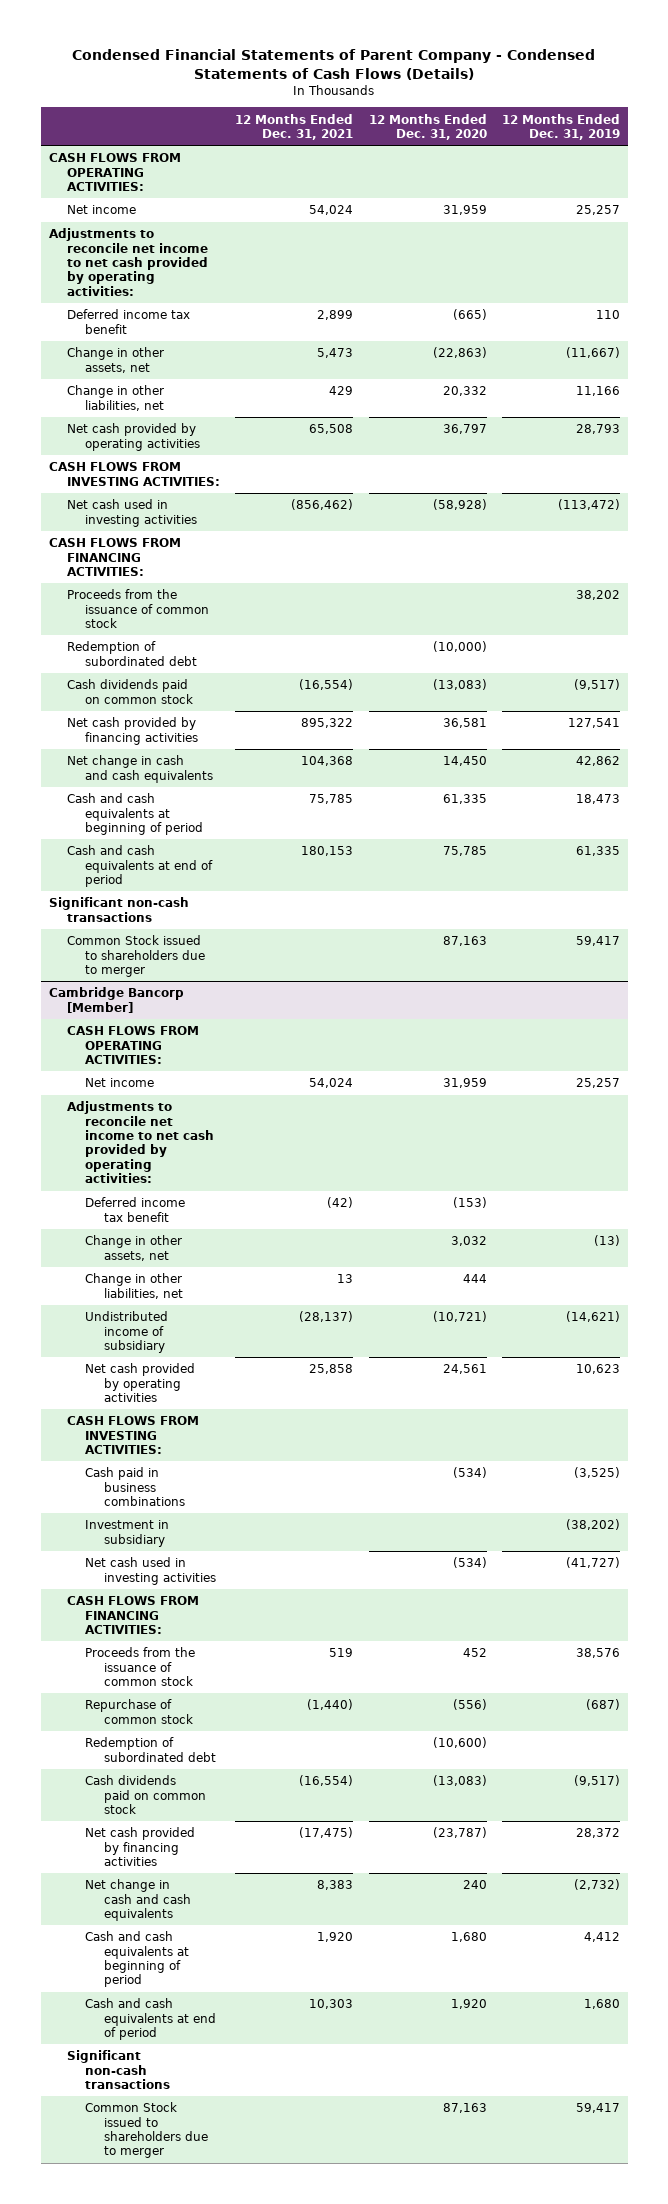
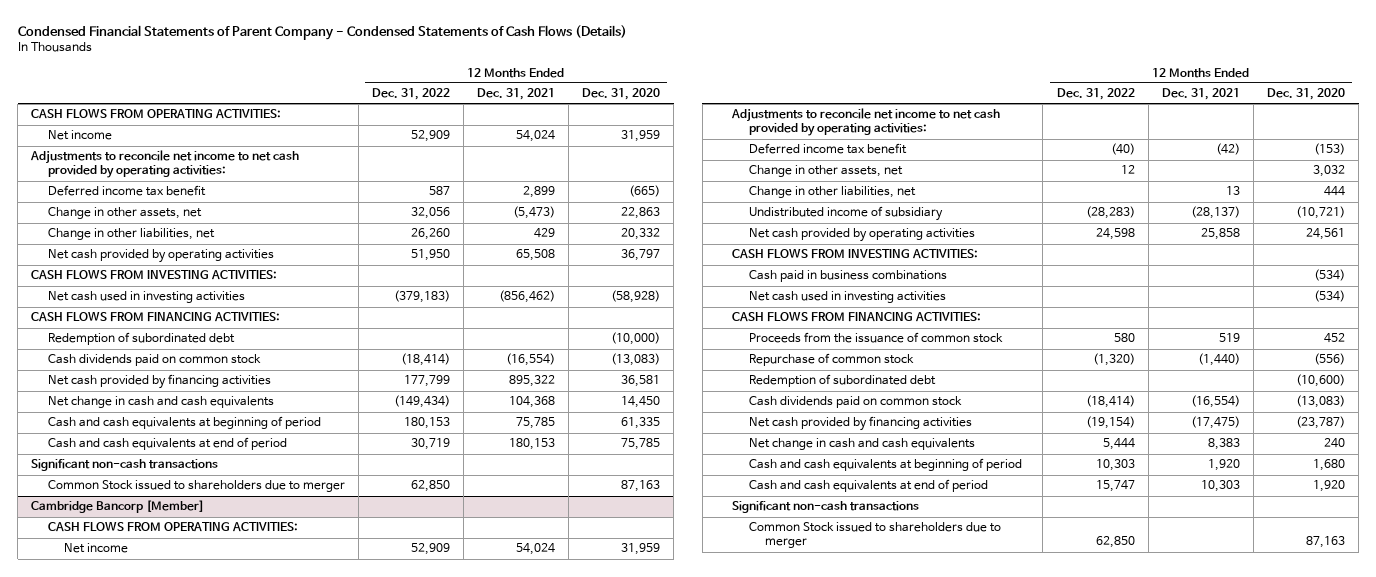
- | 12 Months Ended Dec. 31, 2021 | 12 Months Ended Dec. 31, 2020 | 12 Months Ended Dec. 31, 2019
+ | 12 Months Ended Dec. 31, 2022 | 12 Months Ended Dec. 31, 2021 | 12 Months Ended Dec. 31, 2020
- Change in other assets, net | 5,473 | (22,863) | (11,667)
+ Change in other assets, net | 32,056 | (5,473) | 22,863
- Proceeds from the issuance of common stock | | | 38,202
@ Cambridge Bancorp [Member]
- Investment in subsidiary | | | (38,202)

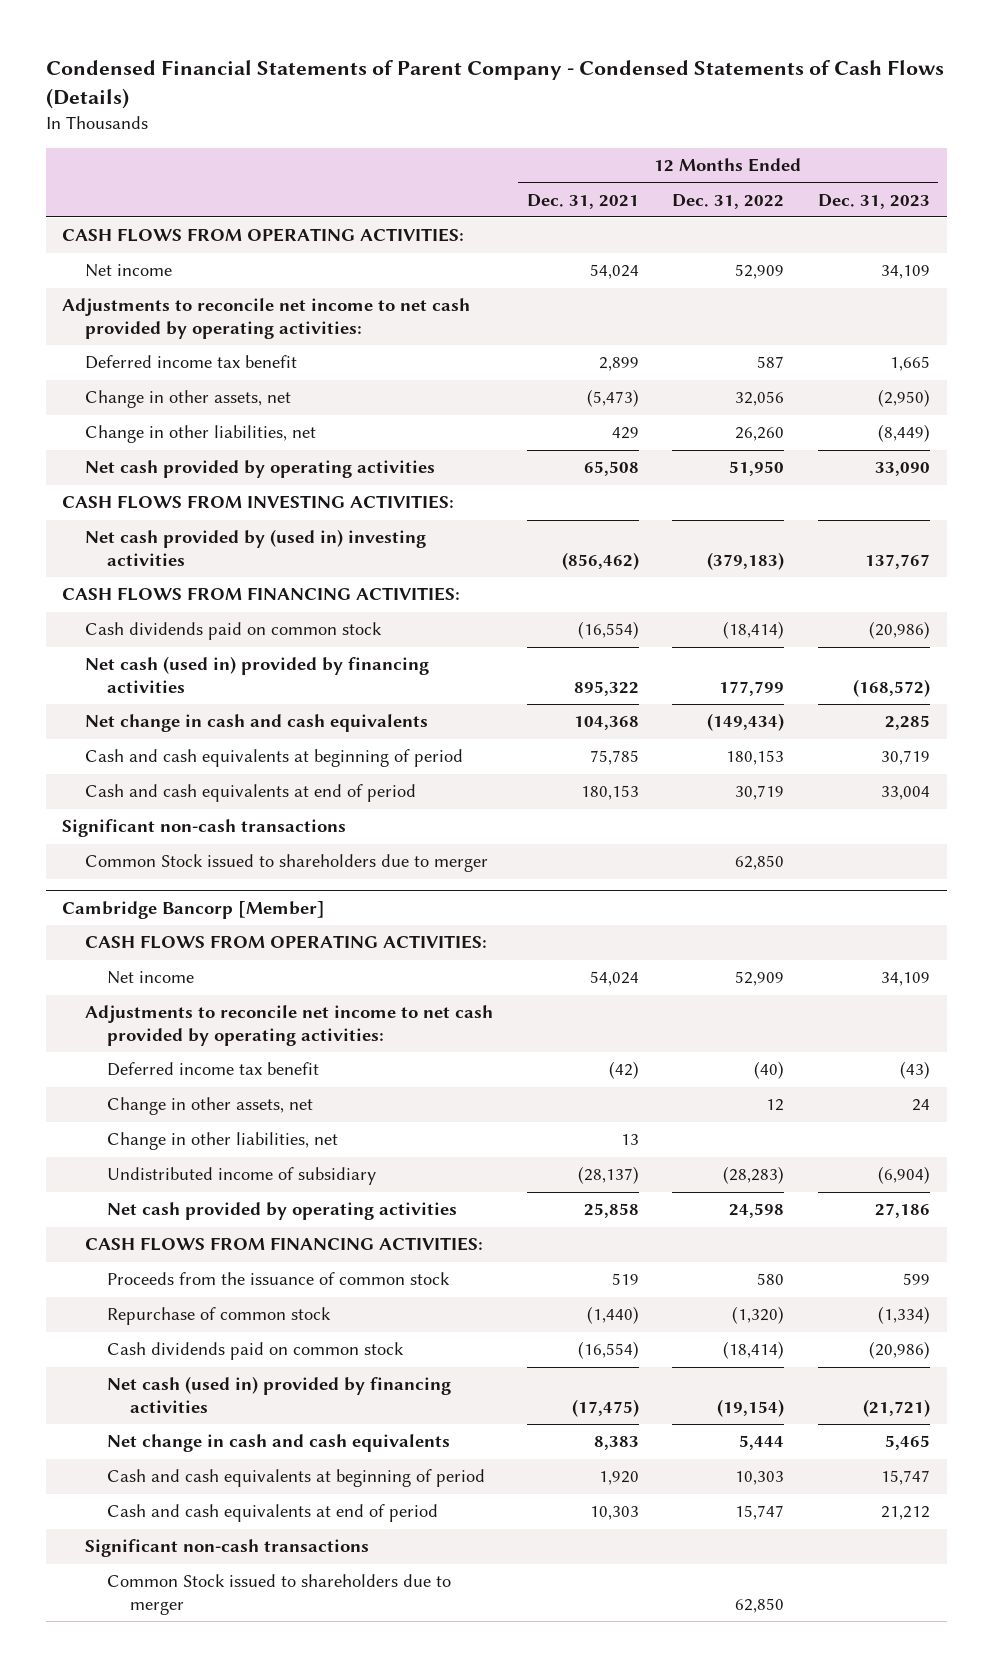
- | 12 Months Ended Dec. 31, 2022 | 12 Months Ended Dec. 31, 2021 | 12 Months Ended Dec. 31, 2020
+ | 12 Months Ended Dec. 31, 2021 | 12 Months Ended Dec. 31, 2022 | 12 Months Ended Dec. 31, 2023
- Net cash used in investing activities | (379,183) | (856,462) | (58,928)
+ Net cash provided by (used in) investing activities | (856,462) | (379,183) | 137,767
- Redemption of subordinated debt | | | (10,000)
- Net cash provided by financing activities | 177,799 | 895,322 | 36,581
+ Net cash (used in) provided by financing activities | 895,322 | 177,799 | (168,572)
@ Cambridge Bancorp [Member]
- CASH FLOWS FROM INVESTING ACTIVITIES:
- Cash paid in business combinations | | | (534)
- Net cash used in investing activities | | | (534)
- Redemption of subordinated debt | | | (10,600)
- Net cash provided by financing activities | (19,154) | (17,475) | (23,787)
+ Net cash (used in) provided by financing activities | (17,475) | (19,154) | (21,721)

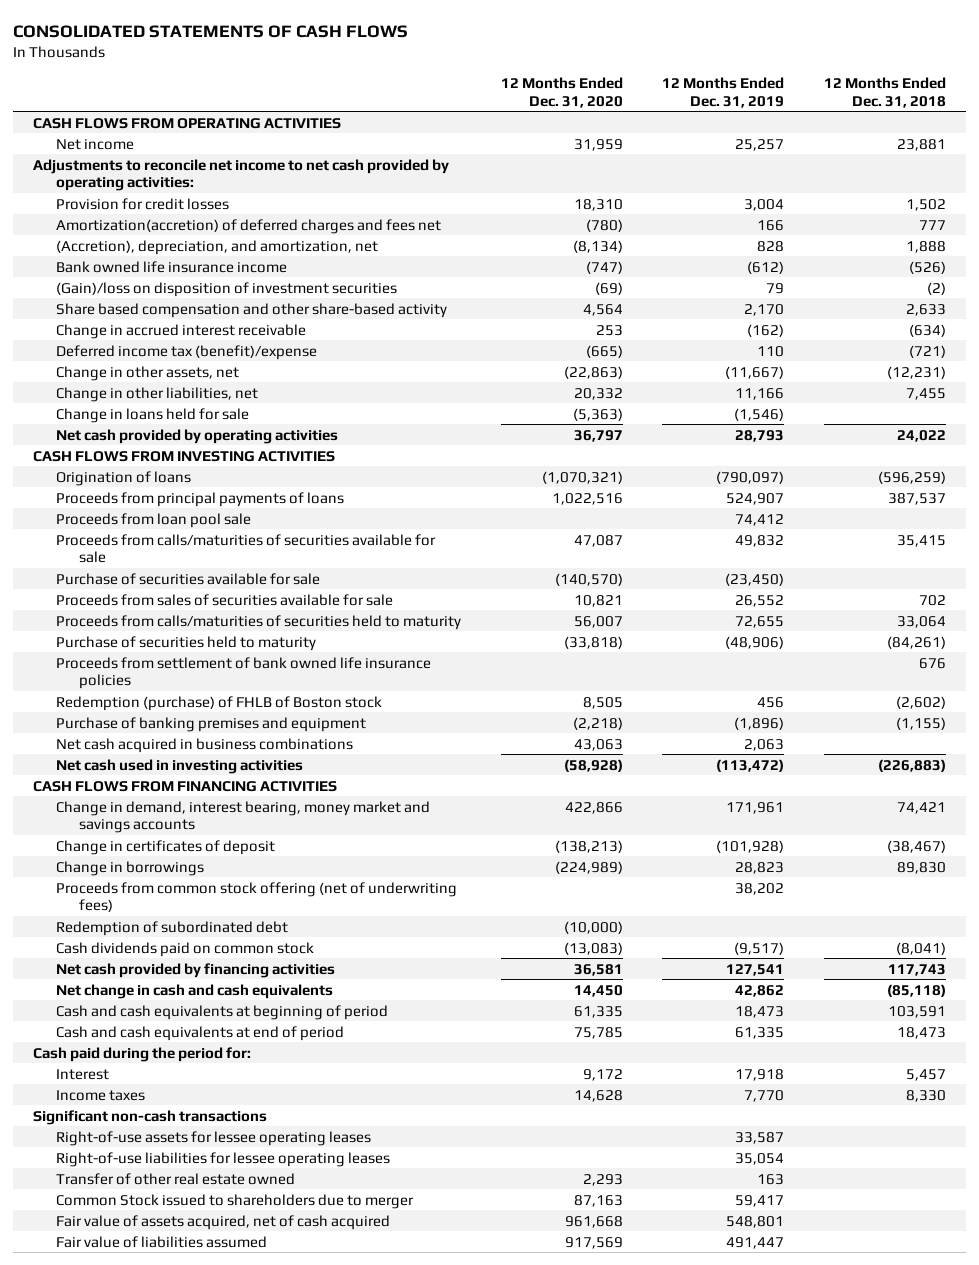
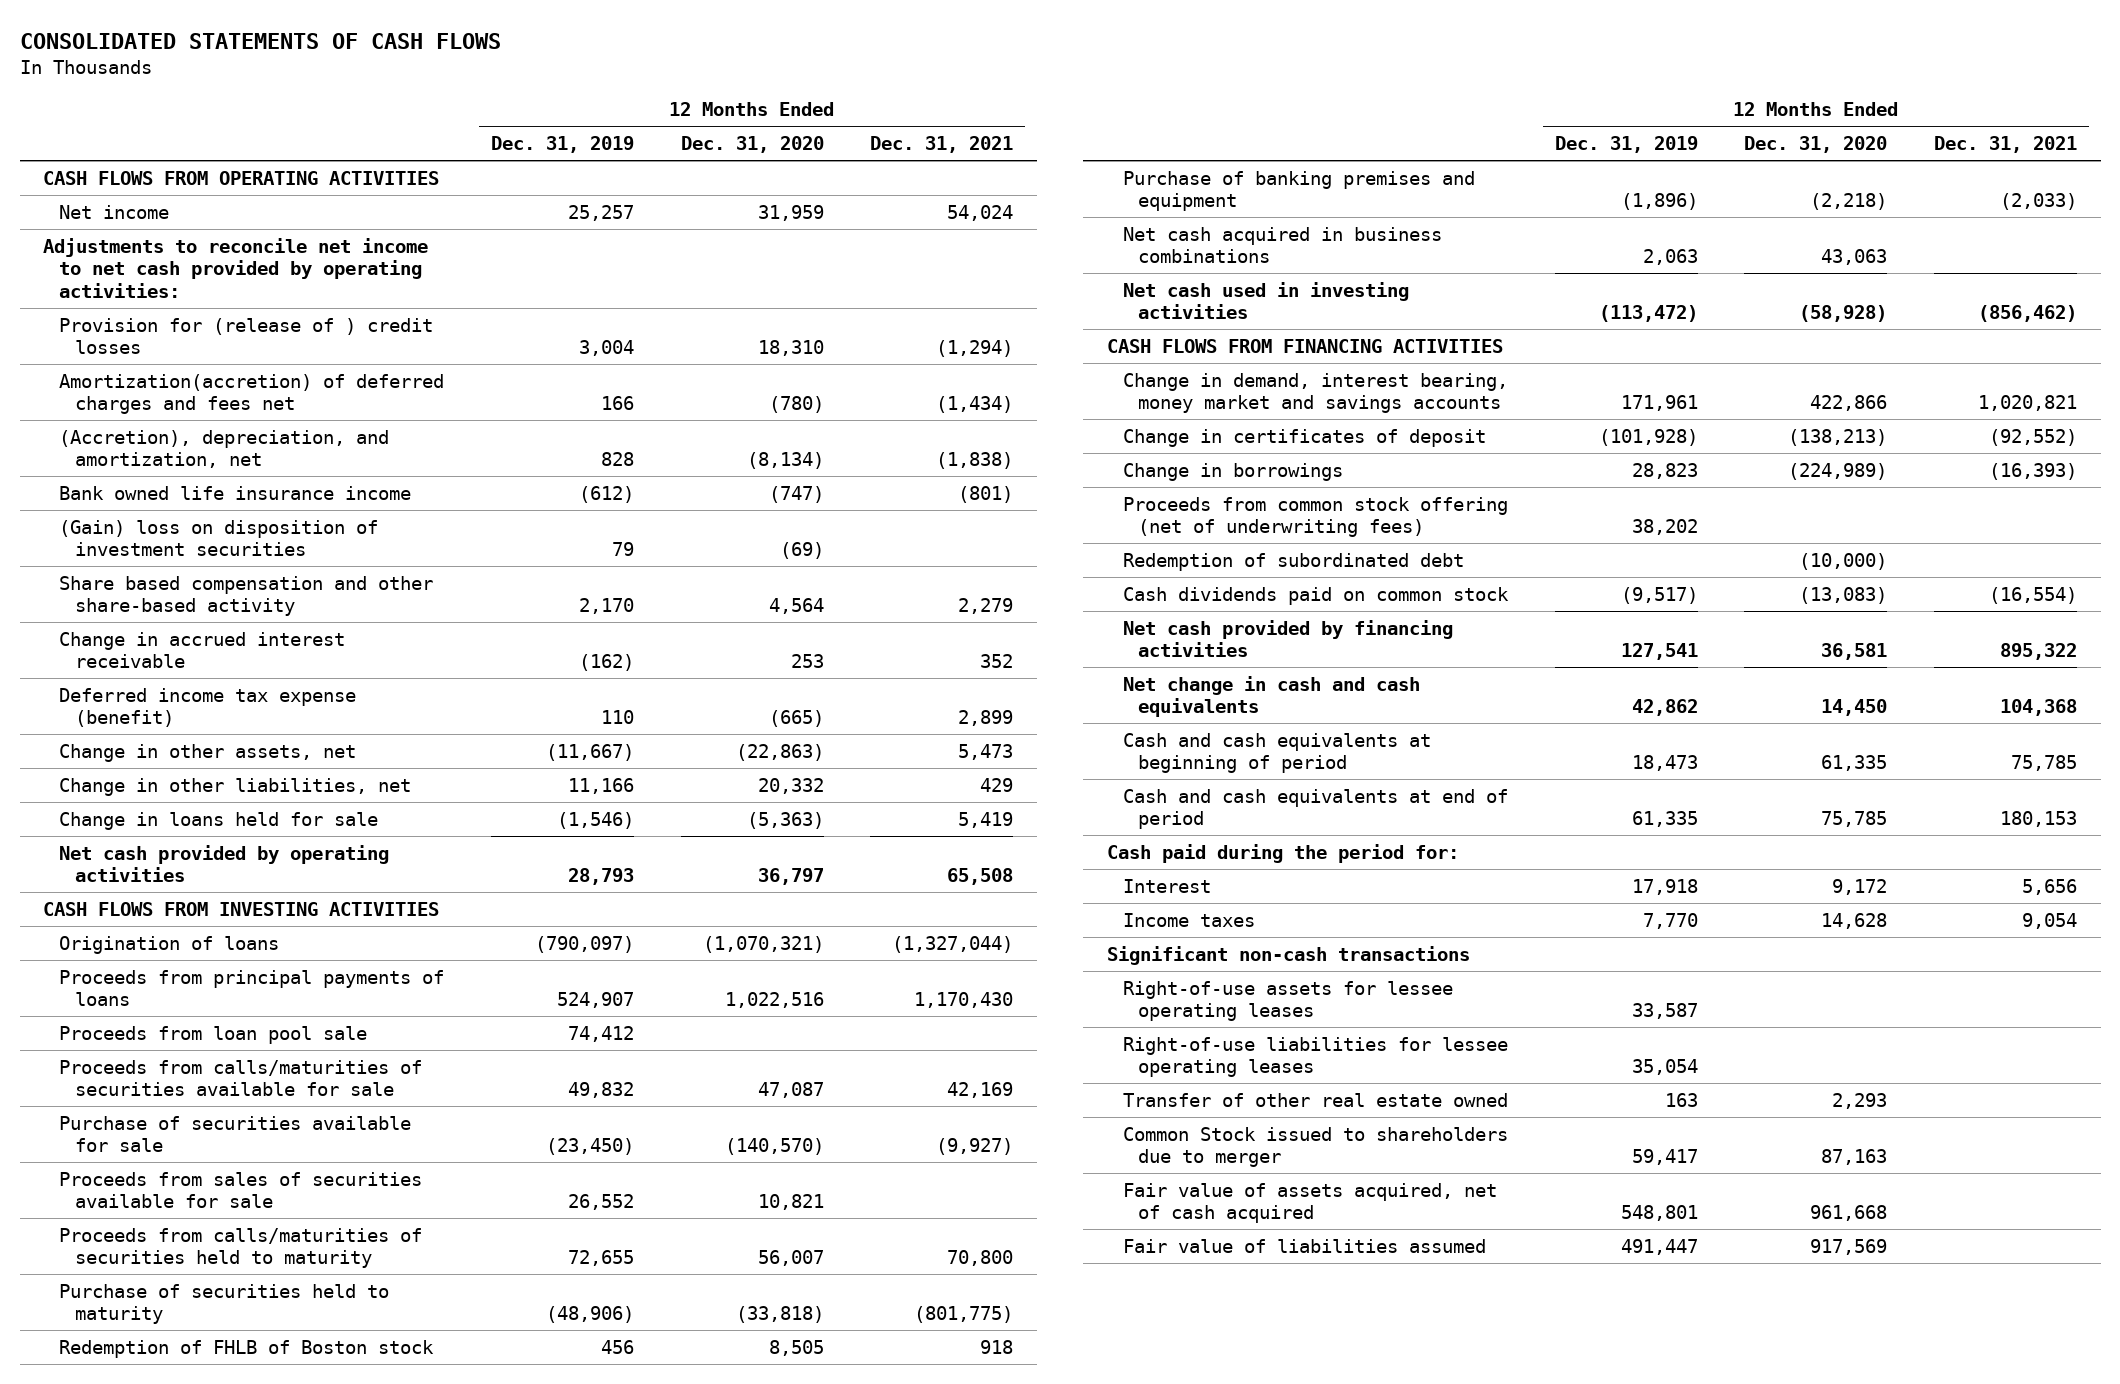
- | 12 Months Ended Dec. 31, 2020 | 12 Months Ended Dec. 31, 2019 | 12 Months Ended Dec. 31, 2018
+ | 12 Months Ended Dec. 31, 2019 | 12 Months Ended Dec. 31, 2020 | 12 Months Ended Dec. 31, 2021
- Provision for credit losses | 18,310 | 3,004 | 1,502
+ Provision for (release of ) credit losses | 3,004 | 18,310 | (1,294)
- (Gain)/loss on disposition of investment securities | (69) | 79 | (2)
+ (Gain) loss on disposition of investment securities | 79 | (69) |
- Deferred income tax (benefit)/expense | (665) | 110 | (721)
+ Deferred income tax expense (benefit) | 110 | (665) | 2,899
- Proceeds from settlement of bank owned life insurance policies | | | 676
- Redemption (purchase) of FHLB of Boston stock | 8,505 | 456 | (2,602)
+ Redemption of FHLB of Boston stock | 456 | 8,505 | 918

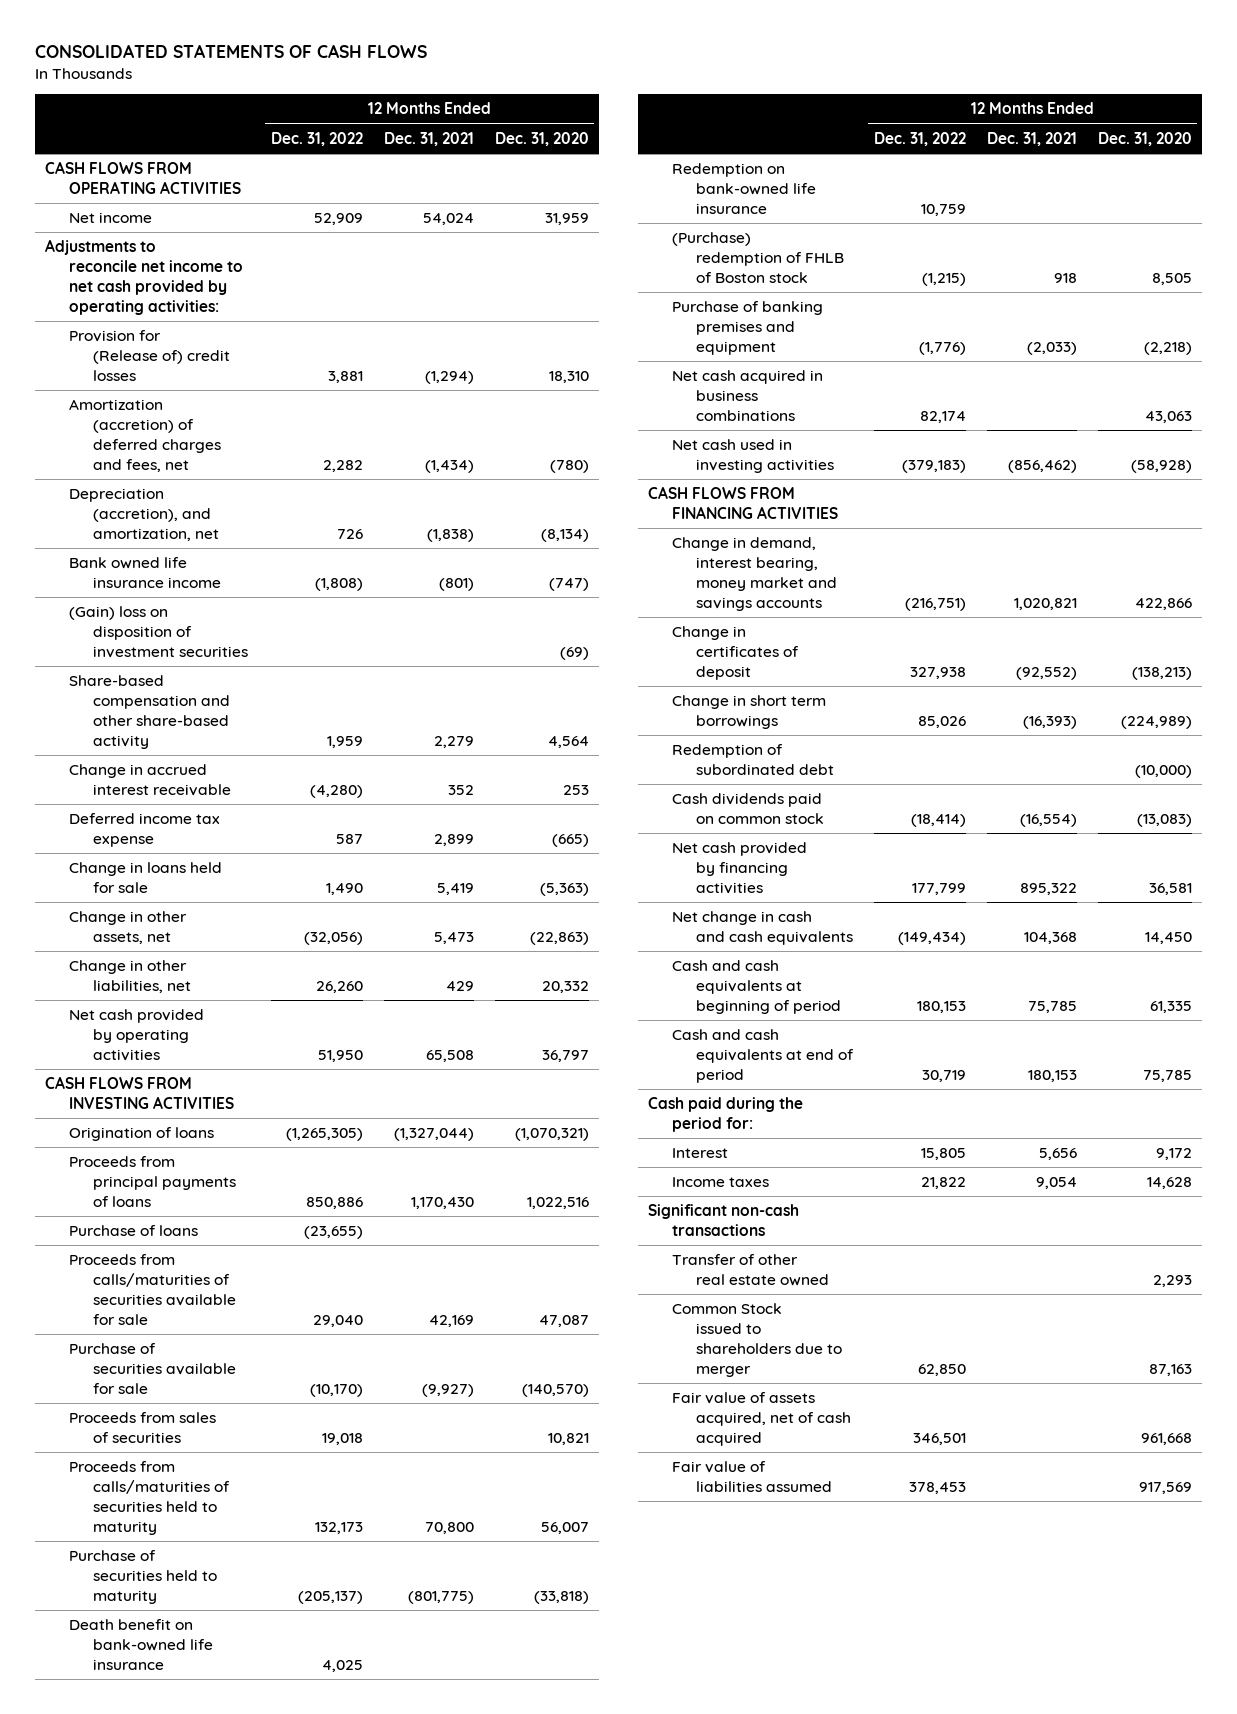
- | 12 Months Ended Dec. 31, 2019 | 12 Months Ended Dec. 31, 2020 | 12 Months Ended Dec. 31, 2021
+ | 12 Months Ended Dec. 31, 2022 | 12 Months Ended Dec. 31, 2021 | 12 Months Ended Dec. 31, 2020
- Provision for (release of ) credit losses | 3,004 | 18,310 | (1,294)
- Amortization(accretion) of deferred charges and fees net | 166 | (780) | (1,434)
- (Accretion), depreciation, and amortization, net | 828 | (8,134) | (1,838)
+ Provision for (Release of) credit losses | 3,881 | (1,294) | 18,310
+ Amortization (accretion) of deferred charges and fees, net | 2,282 | (1,434) | (780)
+ Depreciation (accretion), and amortization, net | 726 | (1,838) | (8,134)
- Share based compensation and other share-based activity | 2,170 | 4,564 | 2,279
+ Share-based compensation and other share-based activity | 1,959 | 2,279 | 4,564
- Deferred income tax expense (benefit) | 110 | (665) | 2,899
+ Deferred income tax expense | 587 | 2,899 | (665)
moved up: Change in loans held for sale | 1,490 | 5,419 | (5,363)
- Proceeds from loan pool sale | 74,412 | |
+ Purchase of loans | (23,655) | |
- Proceeds from sales of securities available for sale | 26,552 | 10,821 |
+ Proceeds from sales of securities | 19,018 | | 10,821
- Redemption of FHLB of Boston stock | 456 | 8,505 | 918
+ Death benefit on bank-owned life insurance | 4,025 | |
+ Redemption on bank-owned life insurance | 10,759 | |
+ (Purchase) redemption of FHLB of Boston stock | (1,215) | 918 | 8,505
- Change in borrowings | 28,823 | (224,989) | (16,393)
- Proceeds from common stock offering (net of underwriting fees) | 38,202 | |
+ Change in short term borrowings | 85,026 | (16,393) | (224,989)
- Right-of-use assets for lessee operating leases | 33,587 | |
- Right-of-use liabilities for lessee operating leases | 35,054 | |

